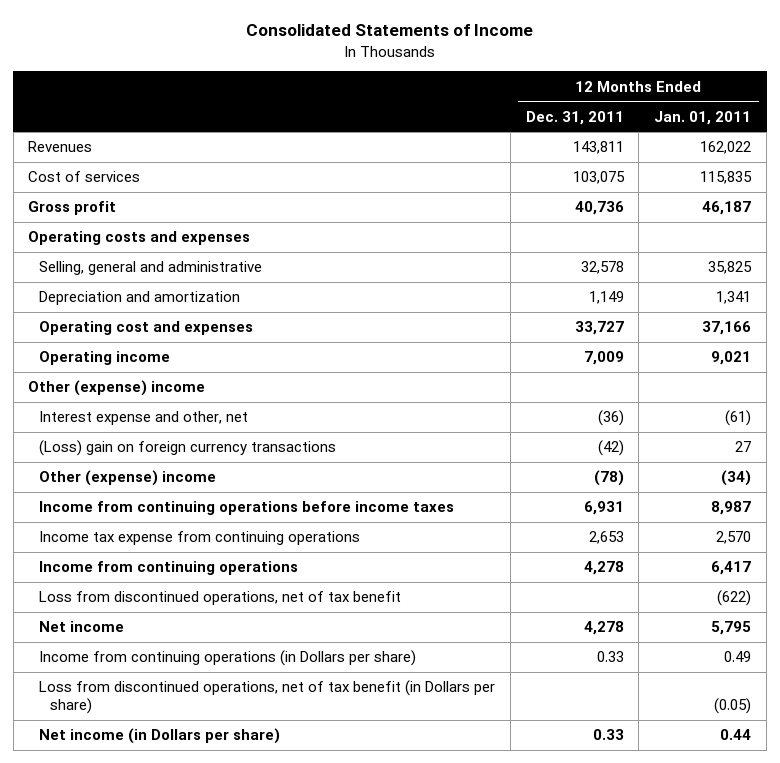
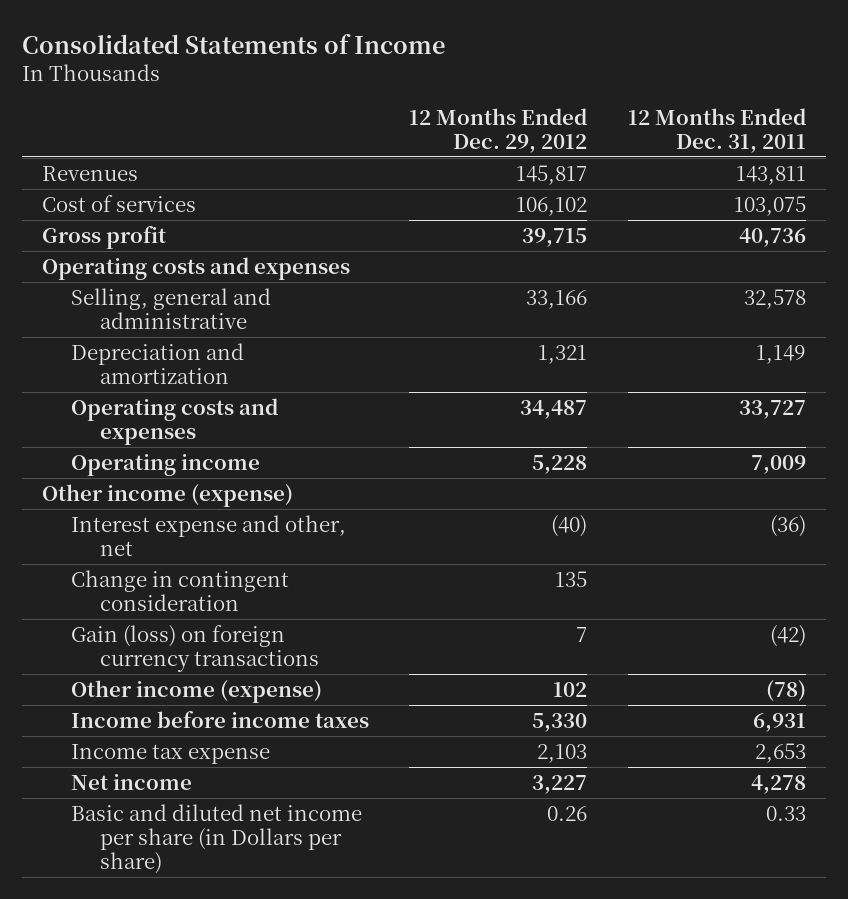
- | 12 Months Ended Dec. 31, 2011 | 12 Months Ended Jan. 01, 2011
+ | 12 Months Ended Dec. 29, 2012 | 12 Months Ended Dec. 31, 2011
- Operating cost and expenses | 33,727 | 37,166
+ Operating costs and expenses | 34,487 | 33,727
- Other (expense) income
+ Other income (expense)
- (Loss) gain on foreign currency transactions | (42) | 27
- Other (expense) income | (78) | (34)
- Income from continuing operations before income taxes | 6,931 | 8,987
- Income tax expense from continuing operations | 2,653 | 2,570
- Income from continuing operations | 4,278 | 6,417
- Loss from discontinued operations, net of tax benefit | | (622)
+ Change in contingent consideration | 135 |
+ Gain (loss) on foreign currency transactions | 7 | (42)
+ Other income (expense) | 102 | (78)
+ Income before income taxes | 5,330 | 6,931
+ Income tax expense | 2,103 | 2,653
- Income from continuing operations (in Dollars per share) | 0.33 | 0.49
- Loss from discontinued operations, net of tax benefit (in Dollars per share) | | (0.05)
- Net income (in Dollars per share) | 0.33 | 0.44
+ Basic and diluted net income per share (in Dollars per share) | 0.26 | 0.33

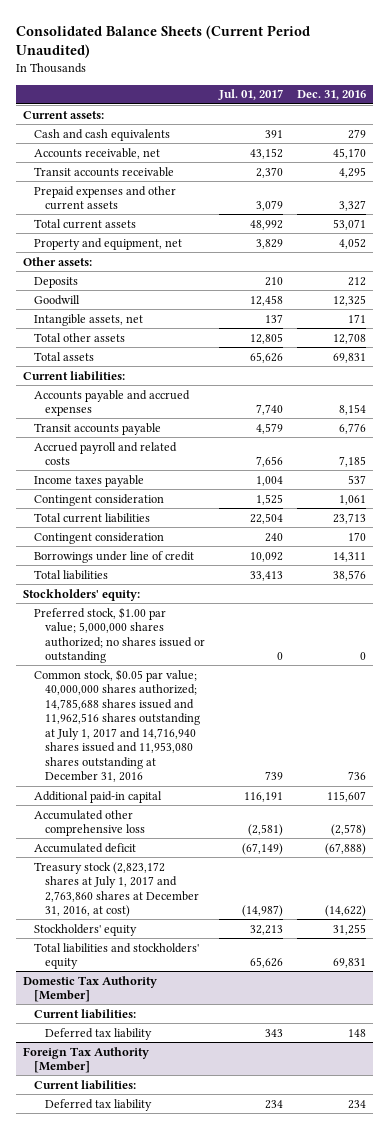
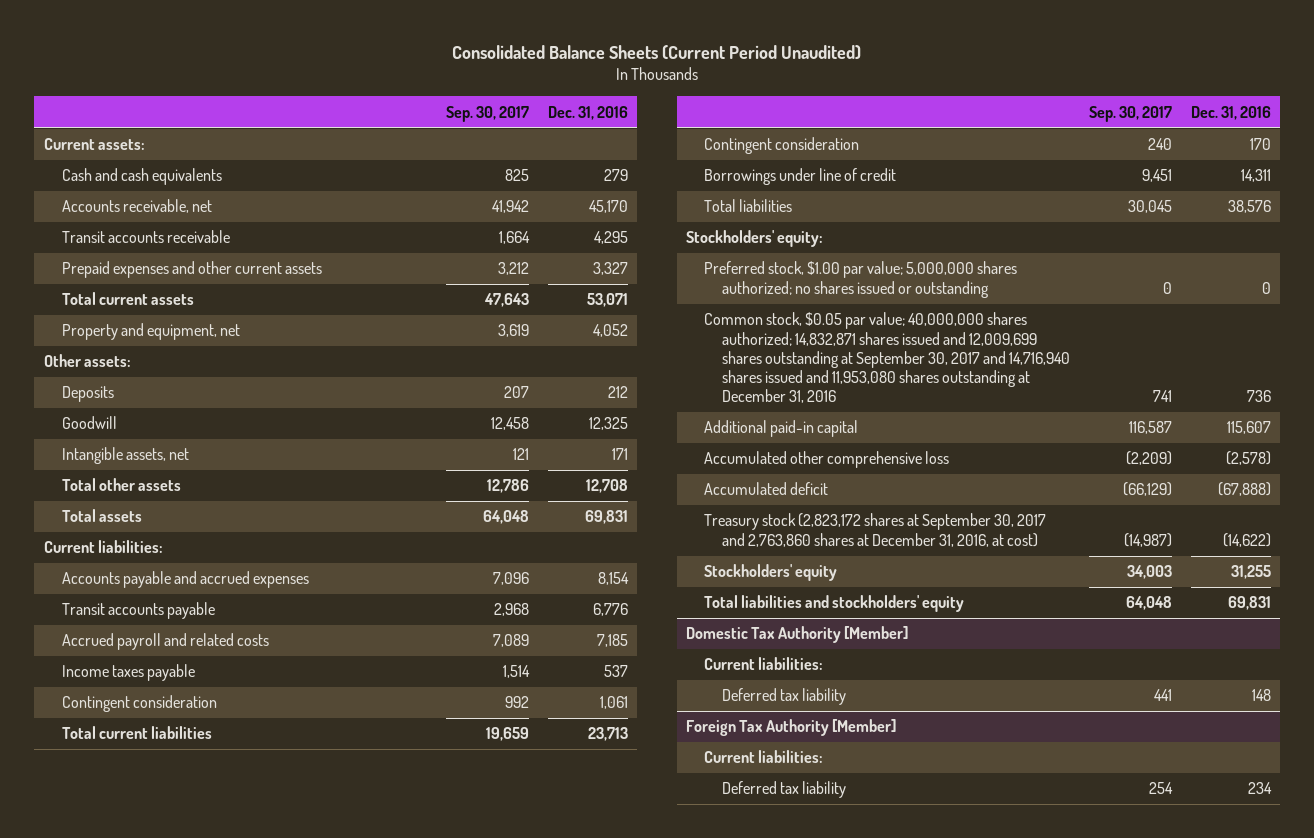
- | Jul. 01, 2017 | Dec. 31, 2016
+ | Sep. 30, 2017 | Dec. 31, 2016
- Common stock, $0.05 par value; 40,000,000 shares authorized; 14,785,688 shares issued and 11,962,516 shares outstanding at July 1, 2017 and 14,716,940 shares issued and 11,953,080 shares outstanding at December 31, 2016 | 739 | 736
+ Common stock, $0.05 par value; 40,000,000 shares authorized; 14,832,871 shares issued and 12,009,699 shares outstanding at September 30, 2017 and 14,716,940 shares issued and 11,953,080 shares outstanding at December 31, 2016 | 741 | 736
- Treasury stock (2,823,172 shares at July 1, 2017 and 2,763,860 shares at December 31, 2016, at cost) | (14,987) | (14,622)
+ Treasury stock (2,823,172 shares at September 30, 2017 and 2,763,860 shares at December 31, 2016, at cost) | (14,987) | (14,622)

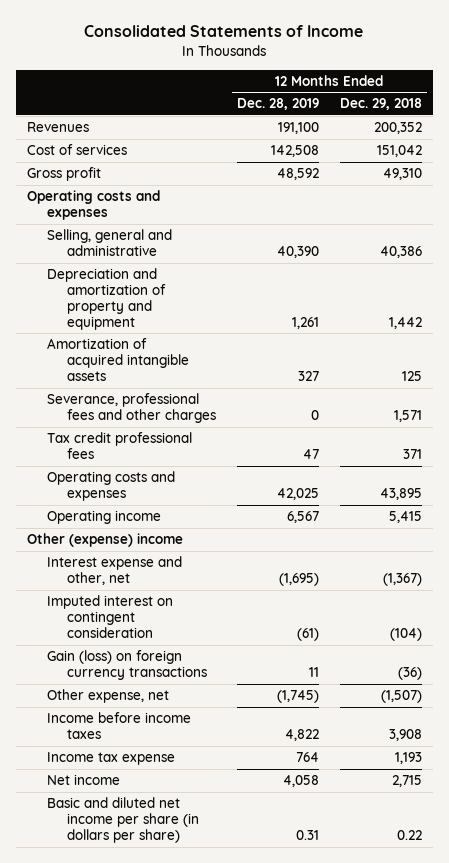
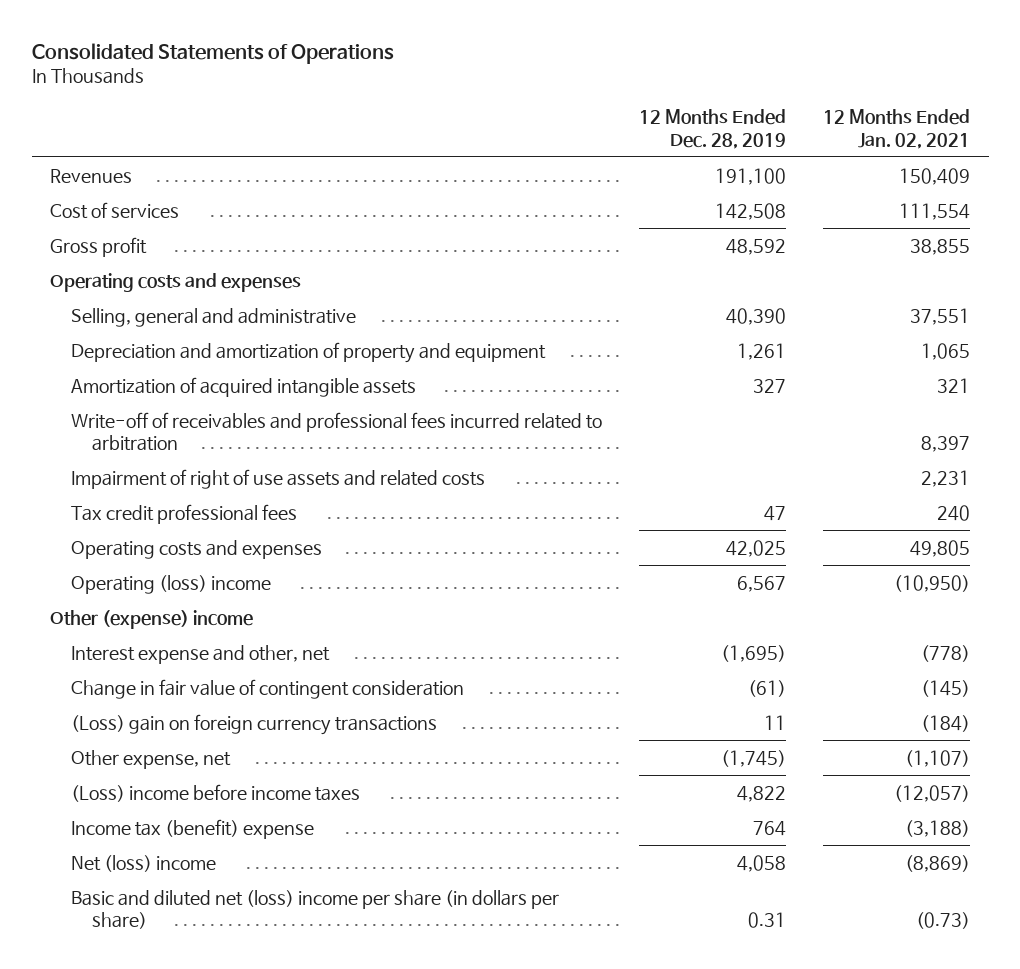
- Consolidated Statements of Income
+ Consolidated Statements of Operations
- | 12 Months Ended Dec. 28, 2019 | 12 Months Ended Dec. 29, 2018
+ | 12 Months Ended Dec. 28, 2019 | 12 Months Ended Jan. 02, 2021
- Severance, professional fees and other charges | 0 | 1,571
+ Write-off of receivables and professional fees incurred related to arbitration | | 8,397
+ Impairment of right of use assets and related costs | | 2,231
- Operating income | 6,567 | 5,415
+ Operating (loss) income | 6,567 | (10,950)
- Imputed interest on contingent consideration | (61) | (104)
- Gain (loss) on foreign currency transactions | 11 | (36)
+ Change in fair value of contingent consideration | (61) | (145)
+ (Loss) gain on foreign currency transactions | 11 | (184)
- Income before income taxes | 4,822 | 3,908
- Income tax expense | 764 | 1,193
- Net income | 4,058 | 2,715
- Basic and diluted net income per share (in dollars per share) | 0.31 | 0.22
+ (Loss) income before income taxes | 4,822 | (12,057)
+ Income tax (benefit) expense | 764 | (3,188)
+ Net (loss) income | 4,058 | (8,869)
+ Basic and diluted net (loss) income per share (in dollars per share) | 0.31 | (0.73)

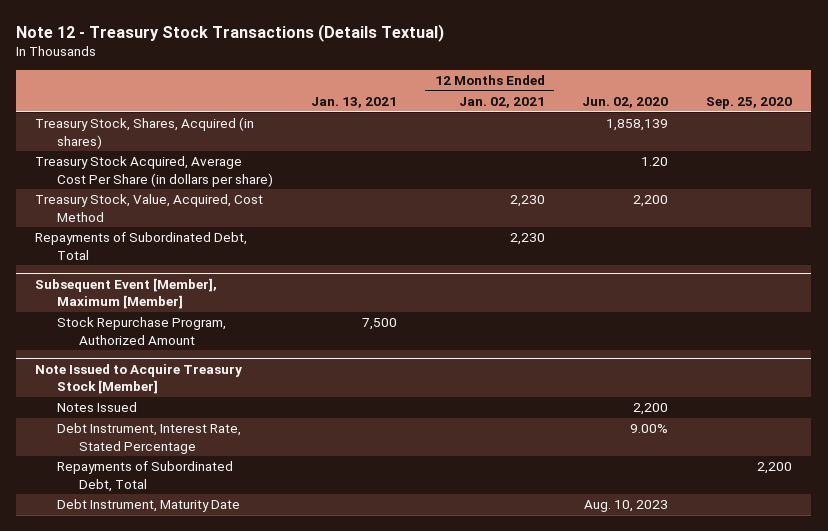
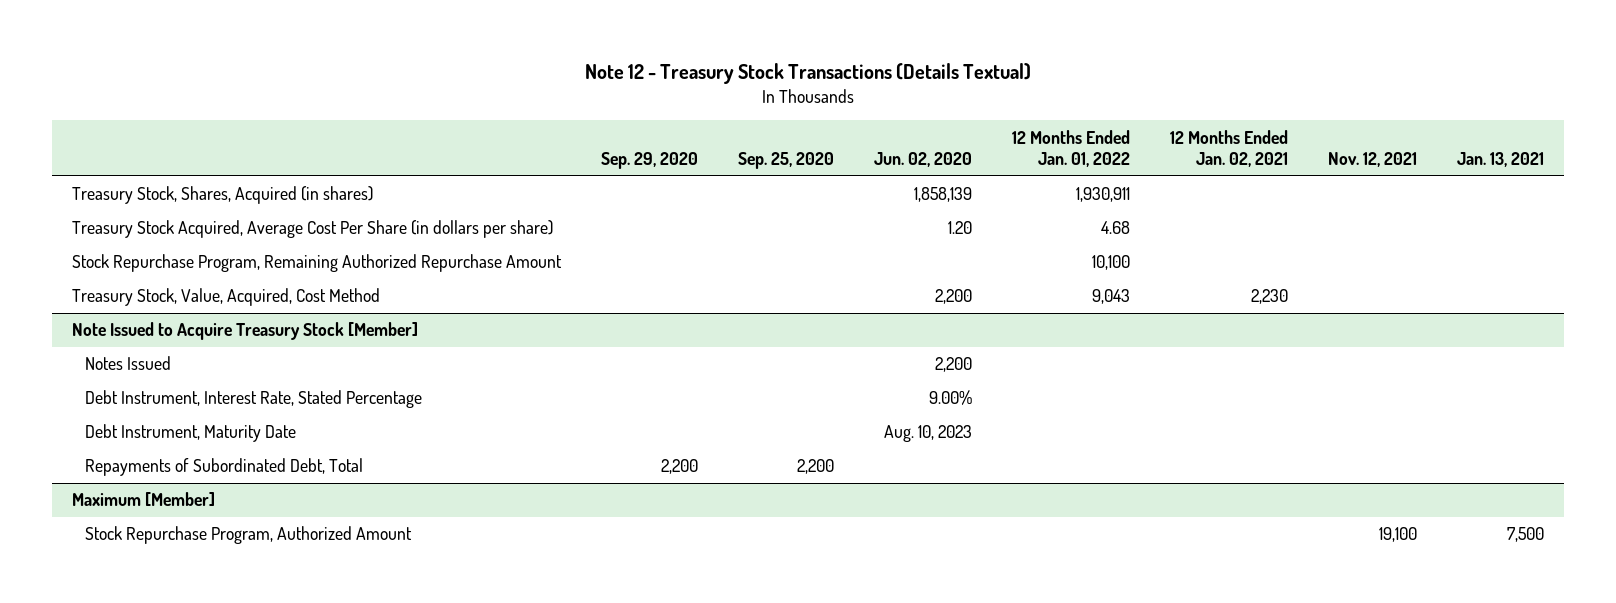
- | Jan. 13, 2021 | 12 Months Ended Jan. 02, 2021 | Jun. 02, 2020 | Sep. 25, 2020
+ | Sep. 29, 2020 | Sep. 25, 2020 | Jun. 02, 2020 | 12 Months Ended Jan. 01, 2022 | 12 Months Ended Jan. 02, 2021 | Nov. 12, 2021 | Jan. 13, 2021
+ Stock Repurchase Program, Remaining Authorized Repurchase Amount | | | | 10,100 | | |
- Repayments of Subordinated Debt, Total | | 2,230 | |
- Subsequent Event [Member], Maximum [Member]
- Stock Repurchase Program, Authorized Amount | 7,500 | | |
@ Note Issued to Acquire Treasury Stock [Member]
moved down: Repayments of Subordinated Debt, Total | 2,200 | 2,200 | | | | |
+ Maximum [Member]
+ Stock Repurchase Program, Authorized Amount | | | | | | 19,100 | 7,500

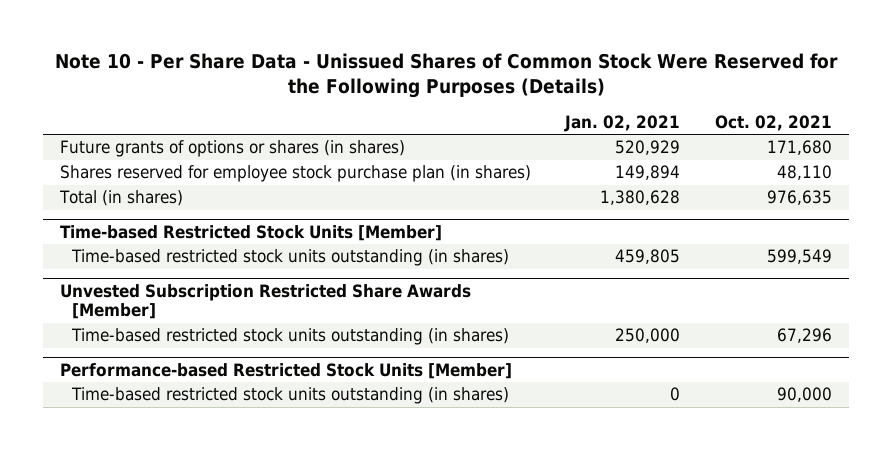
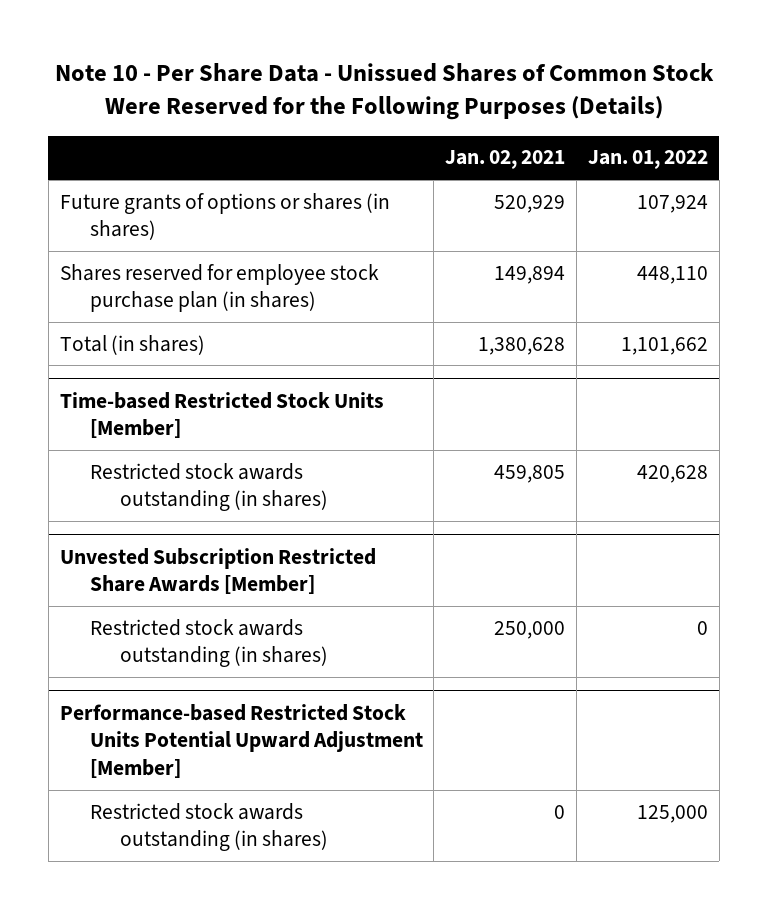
- | Jan. 02, 2021 | Oct. 02, 2021
+ | Jan. 02, 2021 | Jan. 01, 2022
@ Time-based Restricted Stock Units [Member]
- Time-based restricted stock units outstanding (in shares) | 459,805 | 599,549
+ Restricted stock awards outstanding (in shares) | 459,805 | 420,628
@ Unvested Subscription Restricted Share Awards [Member]
- Time-based restricted stock units outstanding (in shares) | 250,000 | 67,296
- Performance-based Restricted Stock Units [Member]
- Time-based restricted stock units outstanding (in shares) | 0 | 90,000
@ Unvested Subscription Restricted Share Awards [Member]
+ Restricted stock awards outstanding (in shares) | 250,000 | 0
+ Performance-based Restricted Stock Units Potential Upward Adjustment [Member]
+ Restricted stock awards outstanding (in shares) | 0 | 125,000

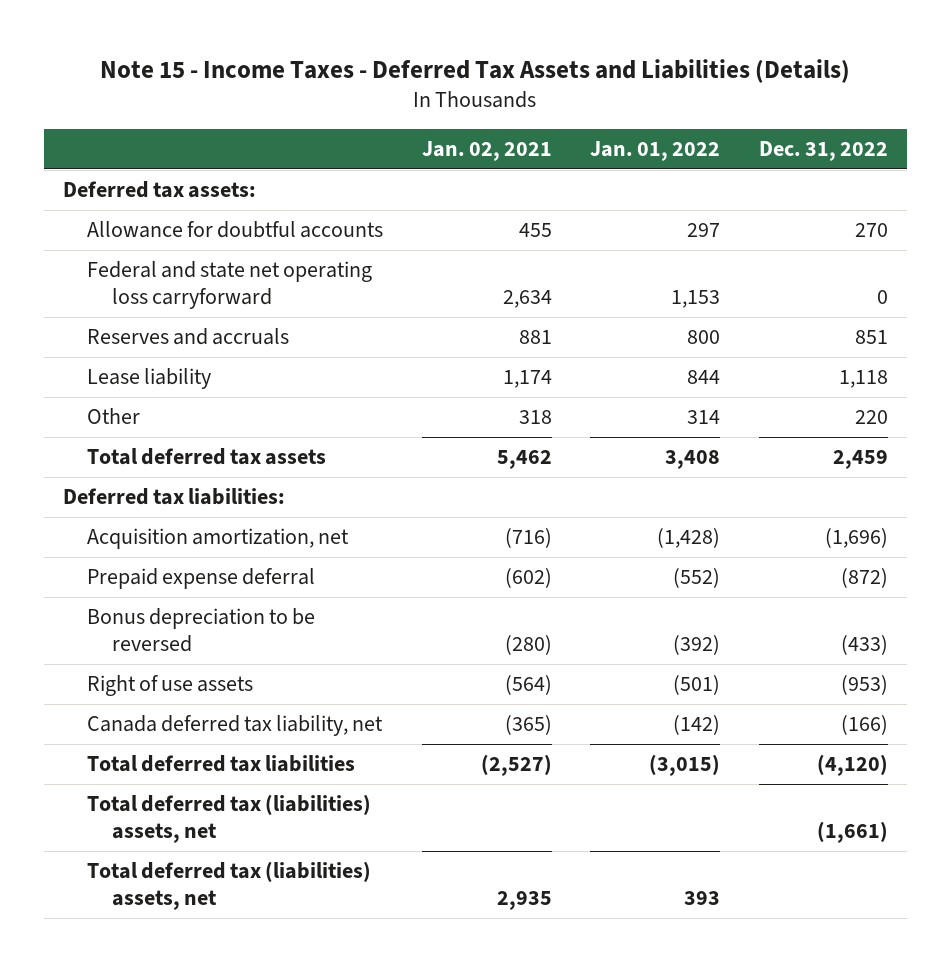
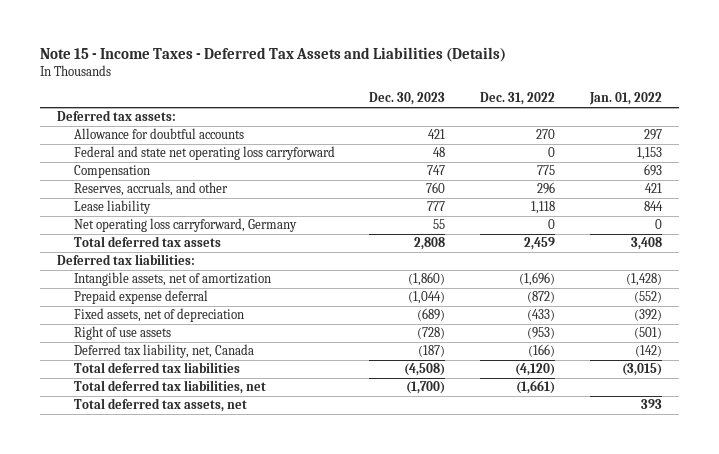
- | Jan. 02, 2021 | Jan. 01, 2022 | Dec. 31, 2022
+ | Dec. 30, 2023 | Dec. 31, 2022 | Jan. 01, 2022
- Reserves and accruals | 881 | 800 | 851
+ Compensation | 747 | 775 | 693
+ Reserves, accruals, and other | 760 | 296 | 421
- Other | 318 | 314 | 220
+ Net operating loss carryforward, Germany | 55 | 0 | 0
- Acquisition amortization, net | (716) | (1,428) | (1,696)
+ Intangible assets, net of amortization | (1,860) | (1,696) | (1,428)
- Bonus depreciation to be reversed | (280) | (392) | (433)
+ Fixed assets, net of depreciation | (689) | (433) | (392)
- Canada deferred tax liability, net | (365) | (142) | (166)
+ Deferred tax liability, net, Canada | (187) | (166) | (142)
- Total deferred tax (liabilities) assets, net | | | (1,661)
- Total deferred tax (liabilities) assets, net | 2,935 | 393 |
+ Total deferred tax liabilities, net | (1,700) | (1,661) |
+ Total deferred tax assets, net | | | 393

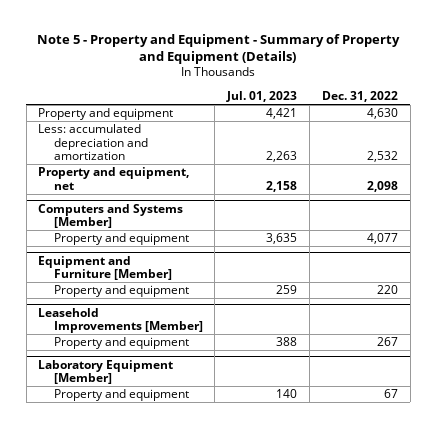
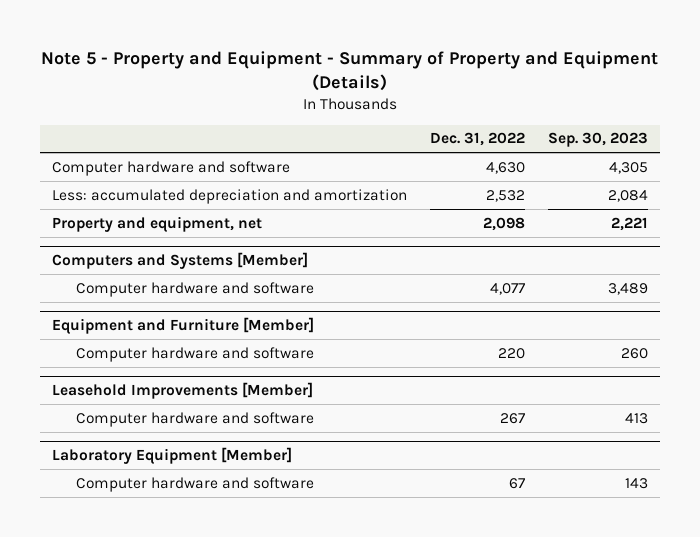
- | Jul. 01, 2023 | Dec. 31, 2022
+ | Dec. 31, 2022 | Sep. 30, 2023
- Property and equipment | 4,421 | 4,630
+ Computer hardware and software | 4,630 | 4,305
@ Computers and Systems [Member]
- Property and equipment | 3,635 | 4,077
+ Computer hardware and software | 4,077 | 3,489
@ Equipment and Furniture [Member]
- Property and equipment | 259 | 220
+ Computer hardware and software | 220 | 260
@ Leasehold Improvements [Member]
- Property and equipment | 388 | 267
+ Computer hardware and software | 267 | 413
@ Laboratory Equipment [Member]
- Property and equipment | 140 | 67
+ Computer hardware and software | 67 | 143

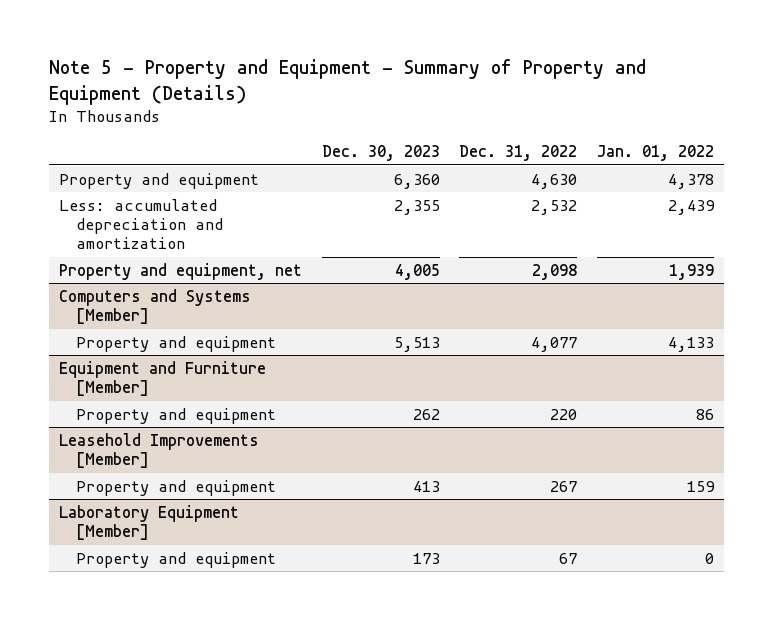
- | Dec. 31, 2022 | Sep. 30, 2023
+ | Dec. 30, 2023 | Dec. 31, 2022 | Jan. 01, 2022
- Computer hardware and software | 4,630 | 4,305
+ Property and equipment | 6,360 | 4,630 | 4,378
@ Computers and Systems [Member]
- Computer hardware and software | 4,077 | 3,489
+ Property and equipment | 5,513 | 4,077 | 4,133
@ Equipment and Furniture [Member]
- Computer hardware and software | 220 | 260
+ Property and equipment | 262 | 220 | 86
@ Leasehold Improvements [Member]
- Computer hardware and software | 267 | 413
+ Property and equipment | 413 | 267 | 159
@ Laboratory Equipment [Member]
- Computer hardware and software | 67 | 143
+ Property and equipment | 173 | 67 | 0

